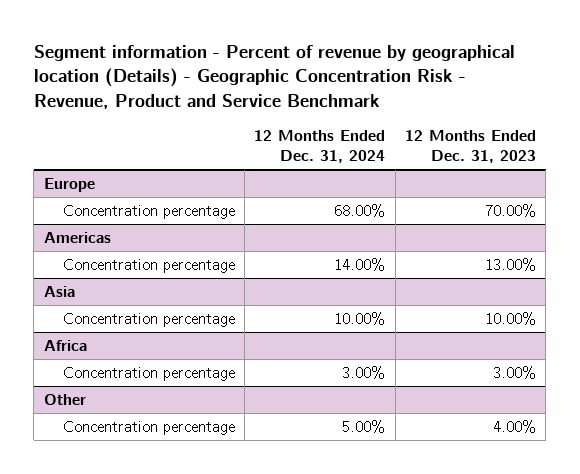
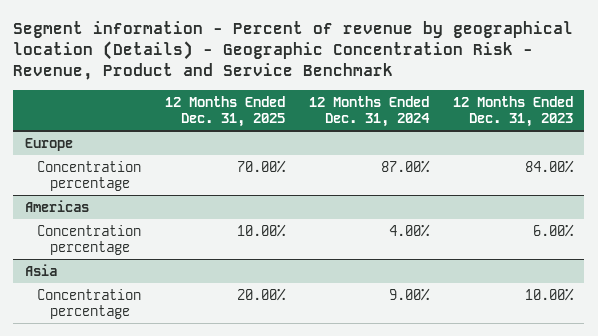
- | 12 Months Ended Dec. 31, 2024 | 12 Months Ended Dec. 31, 2023
+ | 12 Months Ended Dec. 31, 2025 | 12 Months Ended Dec. 31, 2024 | 12 Months Ended Dec. 31, 2023
@ Europe
- Concentration percentage | 68.00% | 70.00%
+ Concentration percentage | 70.00% | 87.00% | 84.00%
@ Americas
- Concentration percentage | 14.00% | 13.00%
+ Concentration percentage | 10.00% | 4.00% | 6.00%
@ Asia
- Concentration percentage | 10.00% | 10.00%
- Africa
- Concentration percentage | 3.00% | 3.00%
- Other
- Concentration percentage | 5.00% | 4.00%
@ Asia
+ Concentration percentage | 20.00% | 9.00% | 10.00%

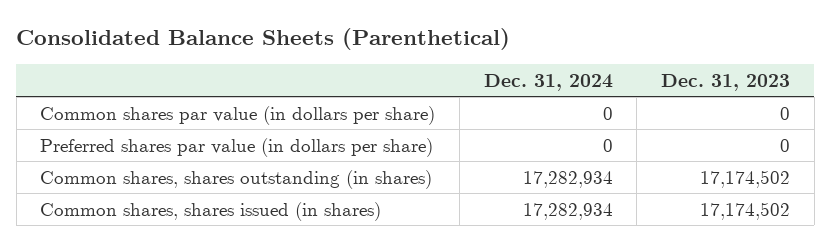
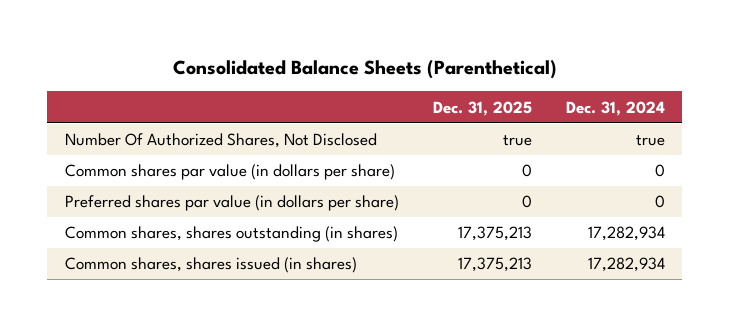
- | Dec. 31, 2024 | Dec. 31, 2023
+ | Dec. 31, 2025 | Dec. 31, 2024
+ Number Of Authorized Shares, Not Disclosed | true | true

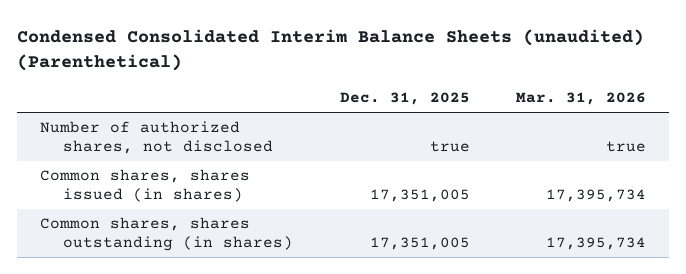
- Consolidated Balance Sheets (Parenthetical)
+ Condensed Consolidated Interim Balance Sheets (unaudited) (Parenthetical)
- | Dec. 31, 2025 | Dec. 31, 2024
+ | Dec. 31, 2025 | Mar. 31, 2026
- Number Of Authorized Shares, Not Disclosed | true | true
- Common shares par value (in dollars per share) | 0 | 0
- Preferred shares par value (in dollars per share) | 0 | 0
- Common shares, shares outstanding (in shares) | 17,375,213 | 17,282,934
- Common shares, shares issued (in shares) | 17,375,213 | 17,282,934
+ Number of authorized shares, not disclosed | true | true
+ Common shares, shares issued (in shares) | 17,351,005 | 17,395,734
+ Common shares, shares outstanding (in shares) | 17,351,005 | 17,395,734

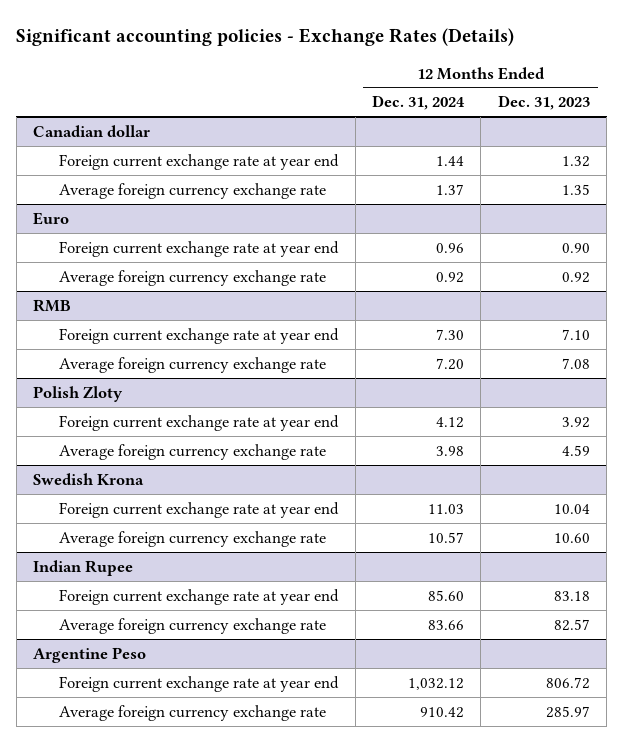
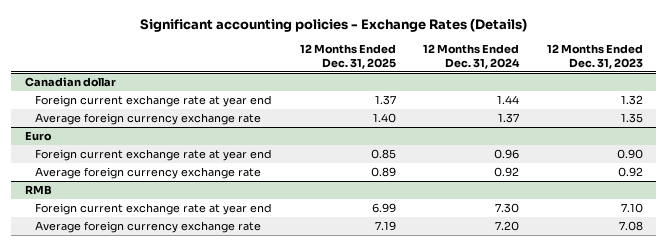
- | 12 Months Ended Dec. 31, 2024 | 12 Months Ended Dec. 31, 2023
+ | 12 Months Ended Dec. 31, 2025 | 12 Months Ended Dec. 31, 2024 | 12 Months Ended Dec. 31, 2023
- Polish Zloty
- Foreign current exchange rate at year end | 4.12 | 3.92
- Average foreign currency exchange rate | 3.98 | 4.59
- Swedish Krona
- Foreign current exchange rate at year end | 11.03 | 10.04
- Average foreign currency exchange rate | 10.57 | 10.60
- Indian Rupee
- Foreign current exchange rate at year end | 85.60 | 83.18
- Average foreign currency exchange rate | 83.66 | 82.57
- Argentine Peso
- Foreign current exchange rate at year end | 1,032.12 | 806.72
- Average foreign currency exchange rate | 910.42 | 285.97

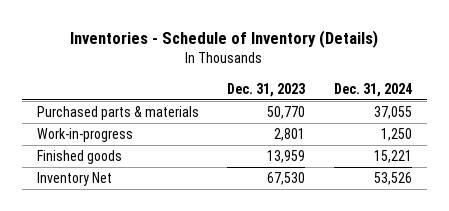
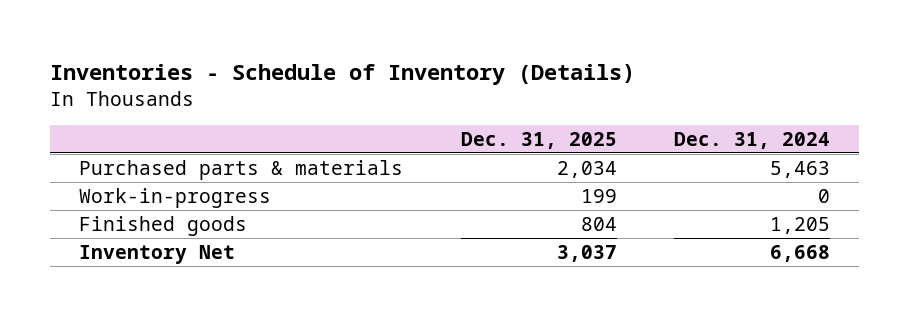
- | Dec. 31, 2023 | Dec. 31, 2024
+ | Dec. 31, 2025 | Dec. 31, 2024
- Purchased parts & materials | 50,770 | 37,055
- Work-in-progress | 2,801 | 1,250
- Finished goods | 13,959 | 15,221
- Inventory Net | 67,530 | 53,526
+ Purchased parts & materials | 2,034 | 5,463
+ Work-in-progress | 199 | 0
+ Finished goods | 804 | 1,205
+ Inventory Net | 3,037 | 6,668

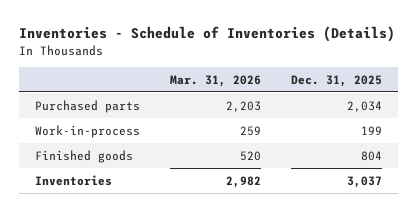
- Inventories - Schedule of Inventory (Details)
+ Inventories - Schedule of Inventories (Details)
- | Dec. 31, 2025 | Dec. 31, 2024
+ | Mar. 31, 2026 | Dec. 31, 2025
- Purchased parts & materials | 2,034 | 5,463
- Work-in-progress | 199 | 0
+ Purchased parts | 2,203 | 2,034
+ Work-in-process | 259 | 199
- Inventory Net | 3,037 | 6,668
+ Inventories | 2,982 | 3,037

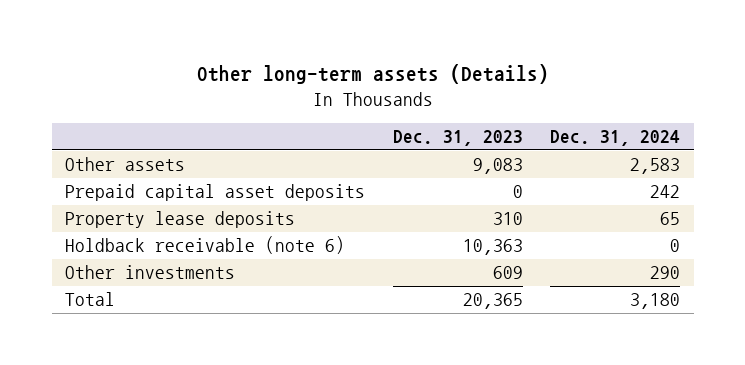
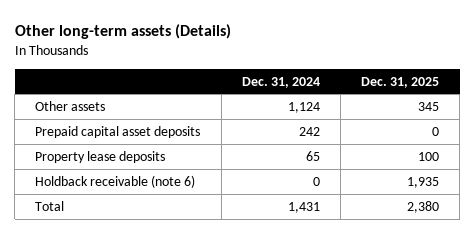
- | Dec. 31, 2023 | Dec. 31, 2024
+ | Dec. 31, 2024 | Dec. 31, 2025
- Other assets | 9,083 | 2,583
+ Other assets | 1,124 | 345
- Other investments | 609 | 290
- Total | 20,365 | 3,180
+ Total | 1,431 | 2,380

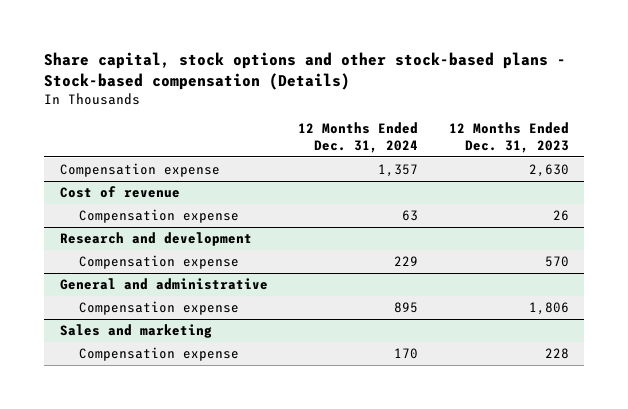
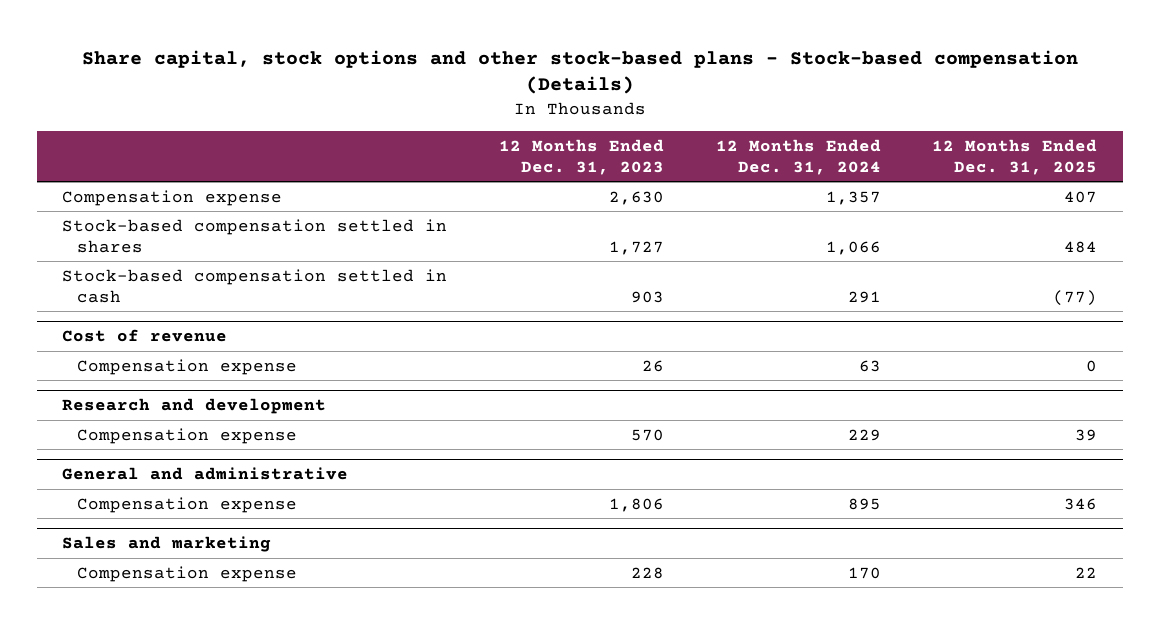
- | 12 Months Ended Dec. 31, 2024 | 12 Months Ended Dec. 31, 2023
+ | 12 Months Ended Dec. 31, 2023 | 12 Months Ended Dec. 31, 2024 | 12 Months Ended Dec. 31, 2025
+ Stock-based compensation settled in shares | 1,727 | 1,066 | 484
+ Stock-based compensation settled in cash | 903 | 291 | (77)

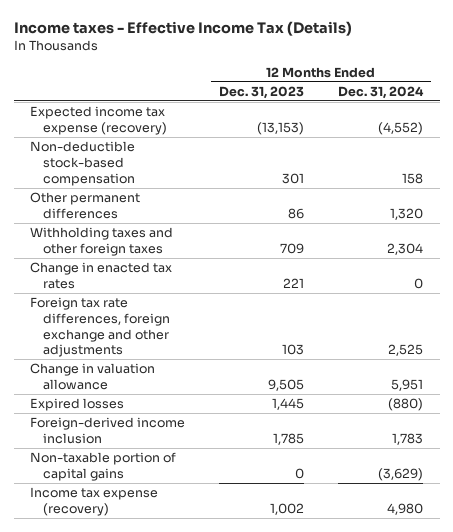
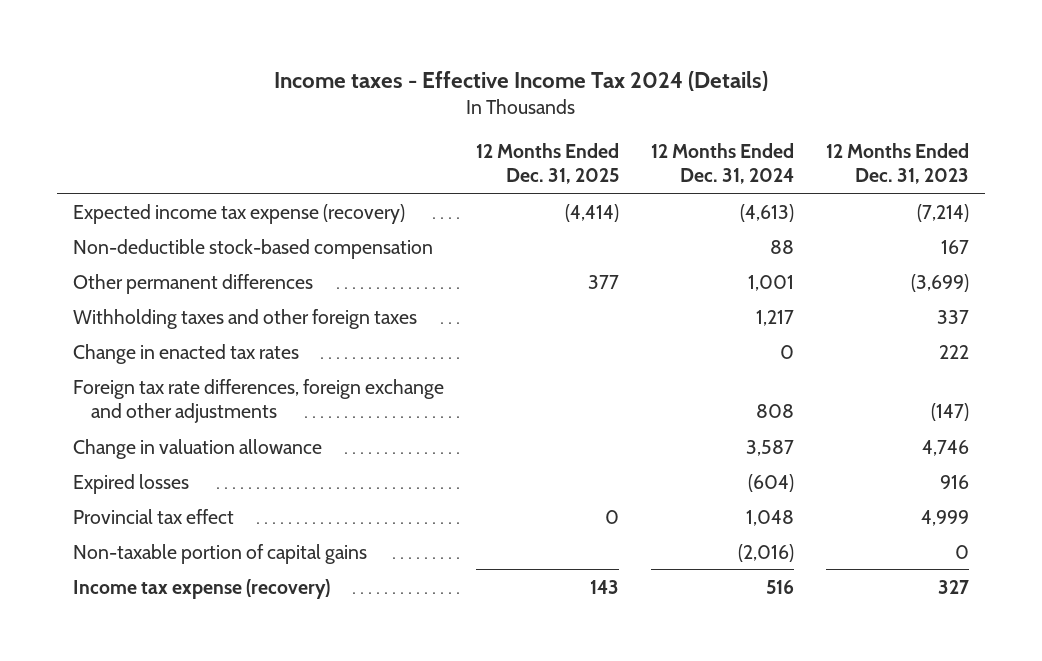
- Income taxes - Effective Income Tax (Details)
+ Income taxes - Effective Income Tax 2024 (Details)
- | 12 Months Ended Dec. 31, 2023 | 12 Months Ended Dec. 31, 2024
+ | 12 Months Ended Dec. 31, 2025 | 12 Months Ended Dec. 31, 2024 | 12 Months Ended Dec. 31, 2023
- Expected income tax expense (recovery) | (13,153) | (4,552)
- Non-deductible stock-based compensation | 301 | 158
- Other permanent differences | 86 | 1,320
- Withholding taxes and other foreign taxes | 709 | 2,304
- Change in enacted tax rates | 221 | 0
- Foreign tax rate differences, foreign exchange and other adjustments | 103 | 2,525
- Change in valuation allowance | 9,505 | 5,951
- Expired losses | 1,445 | (880)
- Foreign-derived income inclusion | 1,785 | 1,783
- Non-taxable portion of capital gains | 0 | (3,629)
- Income tax expense (recovery) | 1,002 | 4,980
+ Expected income tax expense (recovery) | (4,414) | (4,613) | (7,214)
+ Non-deductible stock-based compensation | | 88 | 167
+ Other permanent differences | 377 | 1,001 | (3,699)
+ Withholding taxes and other foreign taxes | | 1,217 | 337
+ Change in enacted tax rates | | 0 | 222
+ Foreign tax rate differences, foreign exchange and other adjustments | | 808 | (147)
+ Change in valuation allowance | | 3,587 | 4,746
+ Expired losses | | (604) | 916
+ Provincial tax effect | 0 | 1,048 | 4,999
+ Non-taxable portion of capital gains | | (2,016) | 0
+ Income tax expense (recovery) | 143 | 516 | 327

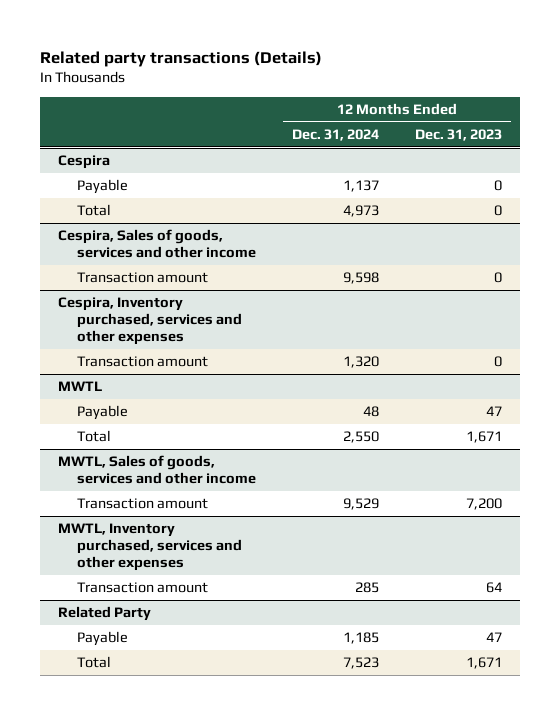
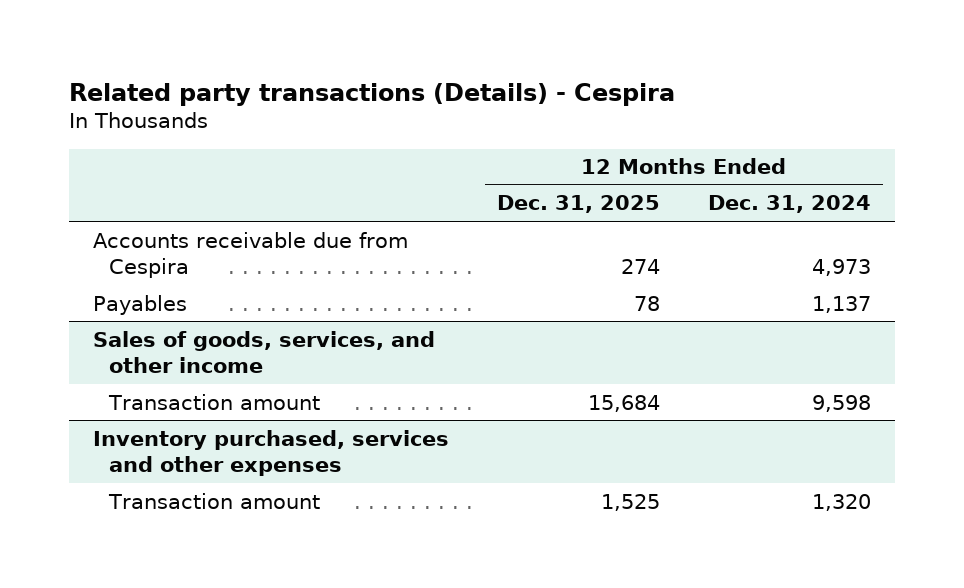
- Related party transactions (Details)
+ Related party transactions (Details) - Cespira
- | 12 Months Ended Dec. 31, 2024 | 12 Months Ended Dec. 31, 2023
+ | 12 Months Ended Dec. 31, 2025 | 12 Months Ended Dec. 31, 2024
- Cespira
- Payable | 1,137 | 0
- Total | 4,973 | 0
- Cespira, Sales of goods, services and other income
+ Accounts receivable due from Cespira | 274 | 4,973
+ Payables | 78 | 1,137
+ Sales of goods, services, and other income
- Cespira, Inventory purchased, services and other expenses
+ Inventory purchased, services and other expenses
- MWTL
- Payable | 48 | 47
- Total | 2,550 | 1,671
- MWTL, Sales of goods, services and other income
- Transaction amount | 9,529 | 7,200
- MWTL, Inventory purchased, services and other expenses
- Transaction amount | 285 | 64
- Related Party
- Payable | 1,185 | 47
- Total | 7,523 | 1,671

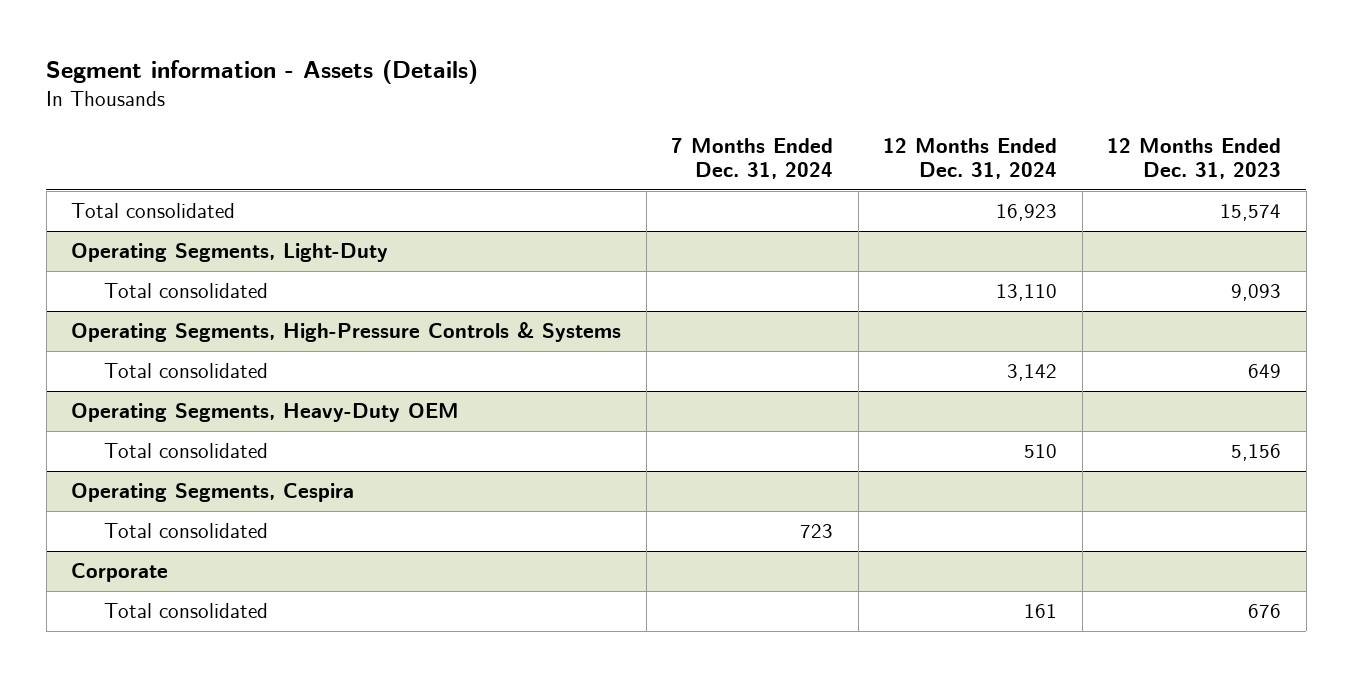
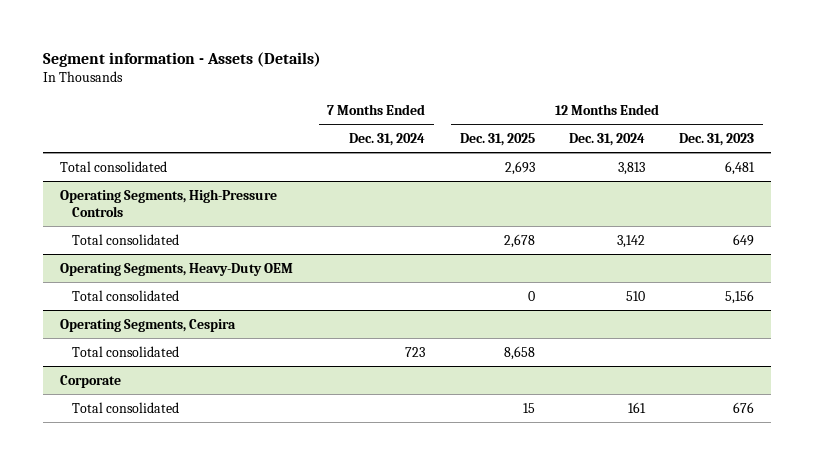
- | 7 Months Ended Dec. 31, 2024 | 12 Months Ended Dec. 31, 2024 | 12 Months Ended Dec. 31, 2023
+ | 7 Months Ended Dec. 31, 2024 | 12 Months Ended Dec. 31, 2025 | 12 Months Ended Dec. 31, 2024 | 12 Months Ended Dec. 31, 2023
- Total consolidated | | 16,923 | 15,574
- Operating Segments, Light-Duty
- Total consolidated | | 13,110 | 9,093
- Operating Segments, High-Pressure Controls & Systems
+ Total consolidated | | 2,693 | 3,813 | 6,481
+ Operating Segments, High-Pressure Controls

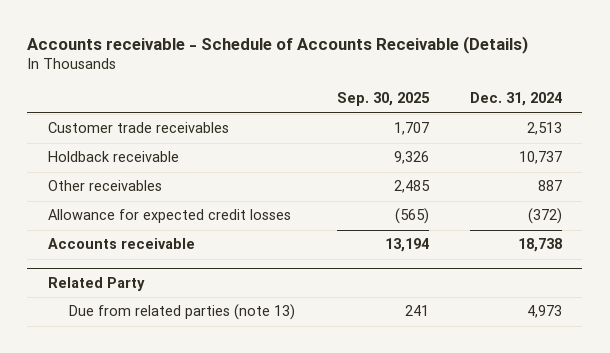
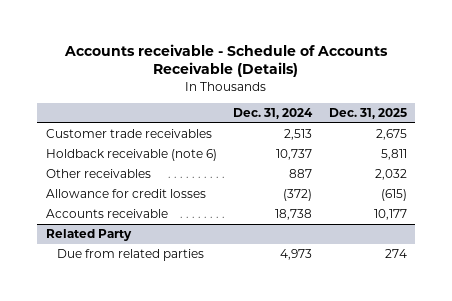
- | Sep. 30, 2025 | Dec. 31, 2024
+ | Dec. 31, 2024 | Dec. 31, 2025
- Holdback receivable | 9,326 | 10,737
+ Holdback receivable (note 6) | 10,737 | 5,811
- Allowance for expected credit losses | (565) | (372)
+ Allowance for credit losses | (372) | (615)
@ Related Party
- Due from related parties (note 13) | 241 | 4,973
+ Due from related parties | 4,973 | 274

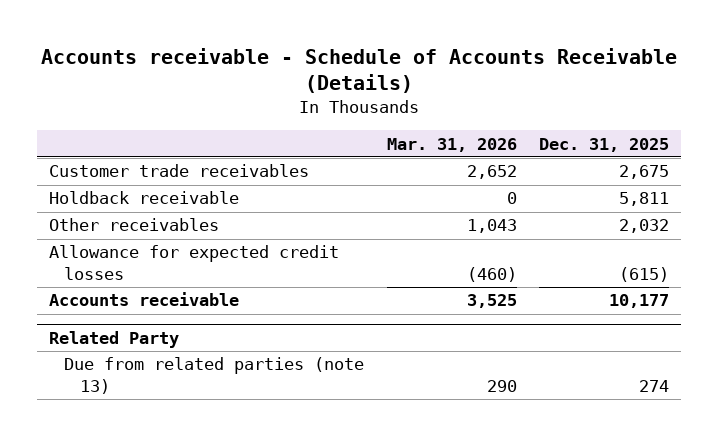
- | Dec. 31, 2024 | Dec. 31, 2025
+ | Mar. 31, 2026 | Dec. 31, 2025
- Holdback receivable (note 6) | 10,737 | 5,811
+ Holdback receivable | 0 | 5,811
- Allowance for credit losses | (372) | (615)
+ Allowance for expected credit losses | (460) | (615)
@ Related Party
- Due from related parties | 4,973 | 274
+ Due from related parties (note 13) | 290 | 274

